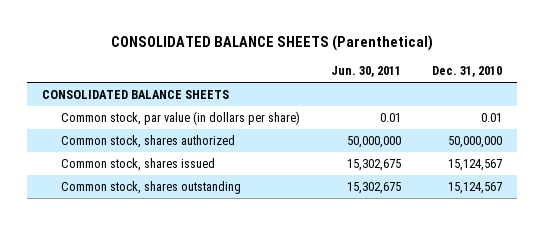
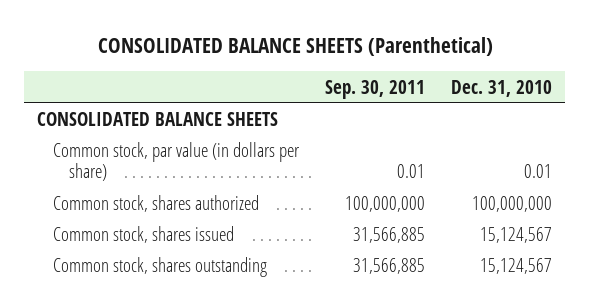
- | Jun. 30, 2011 | Dec. 31, 2010
+ | Sep. 30, 2011 | Dec. 31, 2010
- Common stock, shares authorized | 50,000,000 | 50,000,000
+ Common stock, shares authorized | 100,000,000 | 100,000,000

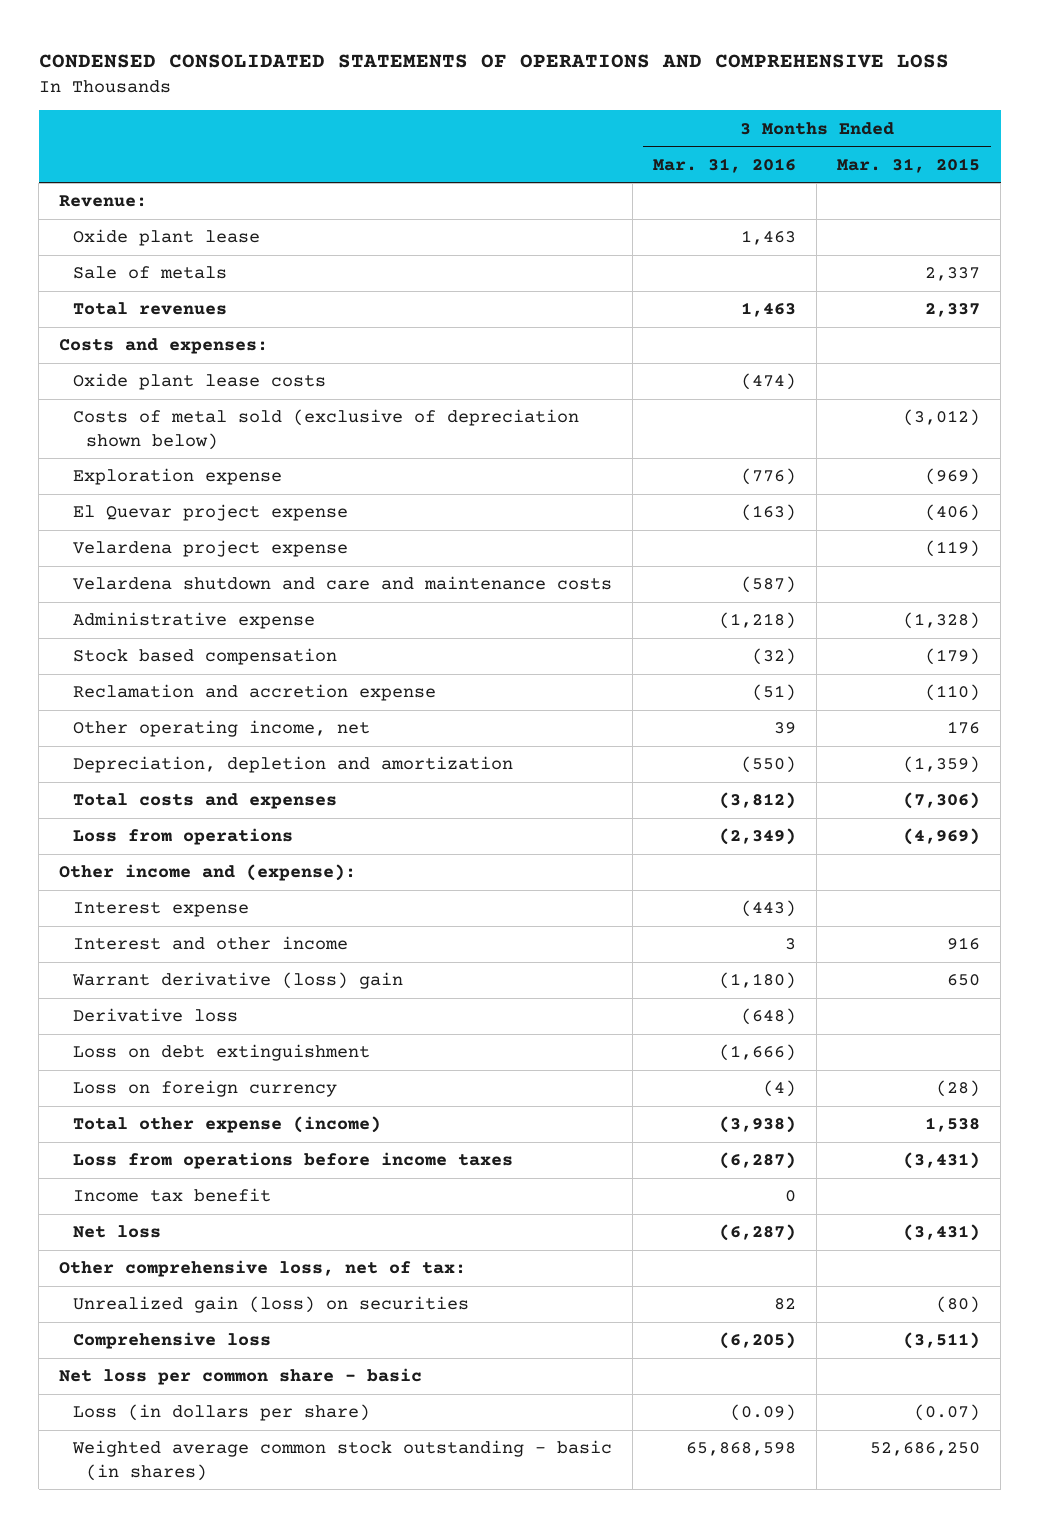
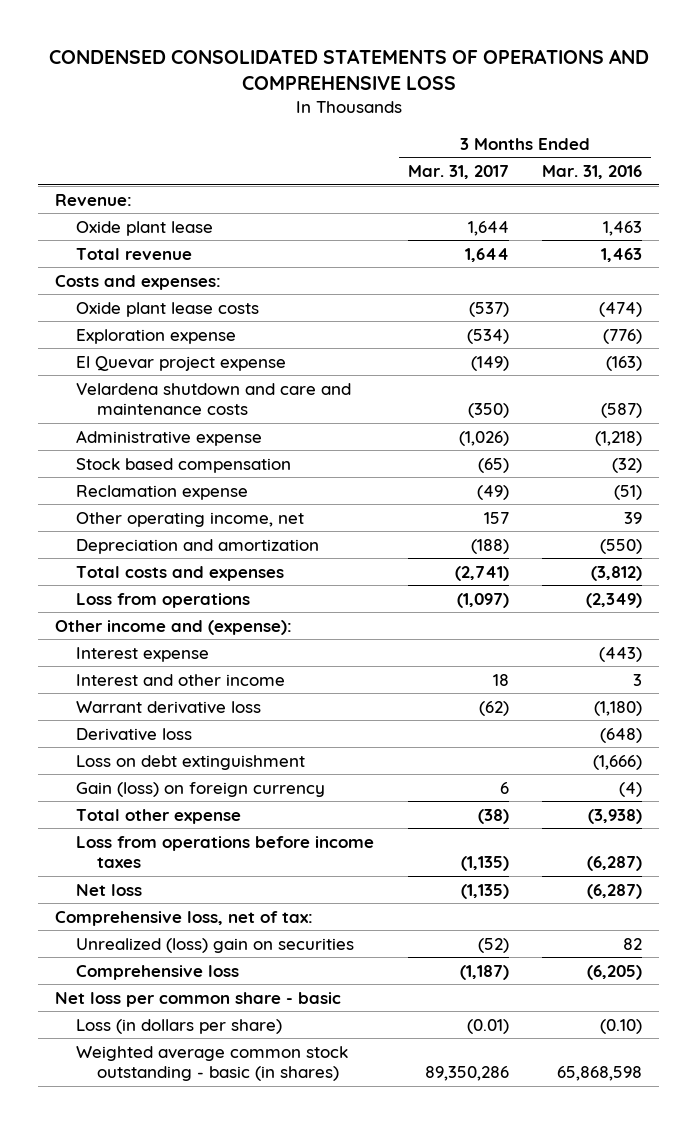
- | 3 Months Ended Mar. 31, 2016 | 3 Months Ended Mar. 31, 2015
+ | 3 Months Ended Mar. 31, 2017 | 3 Months Ended Mar. 31, 2016
- Sale of metals | | 2,337
- Total revenues | 1,463 | 2,337
+ Total revenue | 1,644 | 1,463
- Costs of metal sold (exclusive of depreciation shown below) | | (3,012)
- Velardena project expense | | (119)
- Reclamation and accretion expense | (51) | (110)
+ Reclamation expense | (49) | (51)
- Depreciation, depletion and amortization | (550) | (1,359)
+ Depreciation and amortization | (188) | (550)
- Warrant derivative (loss) gain | (1,180) | 650
+ Warrant derivative loss | (62) | (1,180)
- Loss on foreign currency | (4) | (28)
- Total other expense (income) | (3,938) | 1,538
+ Gain (loss) on foreign currency | 6 | (4)
+ Total other expense | (38) | (3,938)
- Income tax benefit | 0 |
- Other comprehensive loss, net of tax:
- Unrealized gain (loss) on securities | 82 | (80)
+ Comprehensive loss, net of tax:
+ Unrealized (loss) gain on securities | (52) | 82
- Loss (in dollars per share) | (0.09) | (0.07)
+ Loss (in dollars per share) | (0.01) | (0.10)

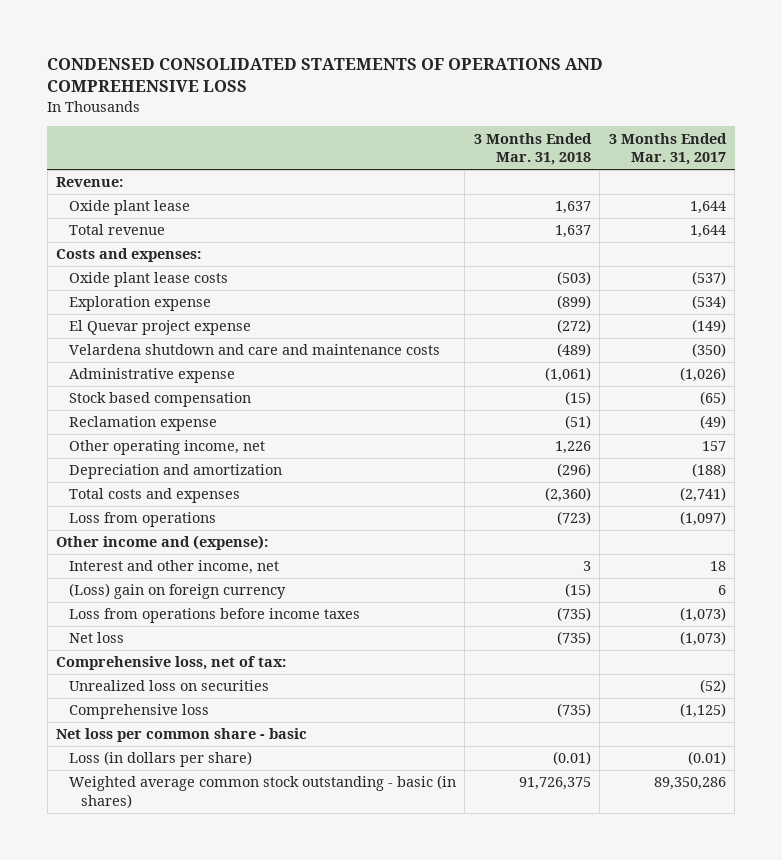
- | 3 Months Ended Mar. 31, 2017 | 3 Months Ended Mar. 31, 2016
+ | 3 Months Ended Mar. 31, 2018 | 3 Months Ended Mar. 31, 2017
- Interest expense | | (443)
- Interest and other income | 18 | 3
- Warrant derivative loss | (62) | (1,180)
- Derivative loss | | (648)
- Loss on debt extinguishment | | (1,666)
- Gain (loss) on foreign currency | 6 | (4)
- Total other expense | (38) | (3,938)
- Loss from operations before income taxes | (1,135) | (6,287)
- Net loss | (1,135) | (6,287)
+ Interest and other income, net | 3 | 18
+ (Loss) gain on foreign currency | (15) | 6
+ Loss from operations before income taxes | (735) | (1,073)
+ Net loss | (735) | (1,073)
- Unrealized (loss) gain on securities | (52) | 82
- Comprehensive loss | (1,187) | (6,205)
+ Unrealized loss on securities | | (52)
+ Comprehensive loss | (735) | (1,125)

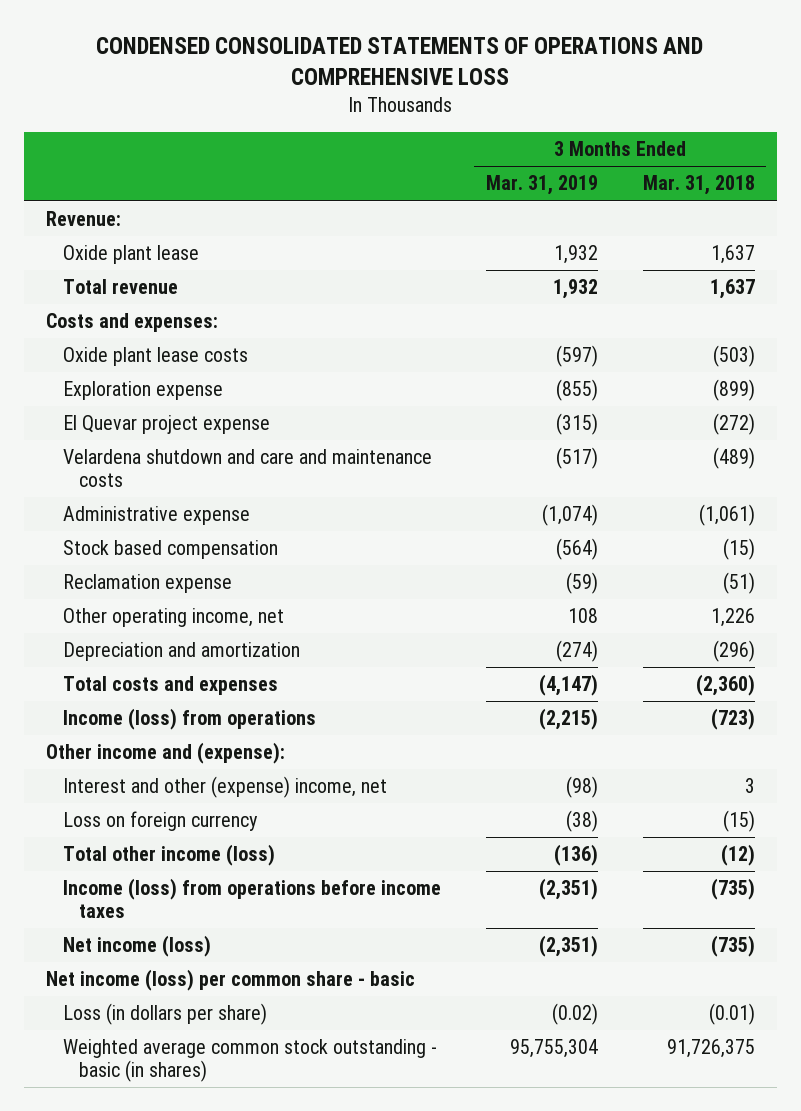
- | 3 Months Ended Mar. 31, 2018 | 3 Months Ended Mar. 31, 2017
+ | 3 Months Ended Mar. 31, 2019 | 3 Months Ended Mar. 31, 2018
- Loss from operations | (723) | (1,097)
+ Income (loss) from operations | (2,215) | (723)
- Interest and other income, net | 3 | 18
- (Loss) gain on foreign currency | (15) | 6
- Loss from operations before income taxes | (735) | (1,073)
- Net loss | (735) | (1,073)
- Comprehensive loss, net of tax:
- Unrealized loss on securities | | (52)
- Comprehensive loss | (735) | (1,125)
- Net loss per common share - basic
+ Interest and other (expense) income, net | (98) | 3
+ Loss on foreign currency | (38) | (15)
+ Total other income (loss) | (136) | (12)
+ Income (loss) from operations before income taxes | (2,351) | (735)
+ Net income (loss) | (2,351) | (735)
+ Net income (loss) per common share - basic

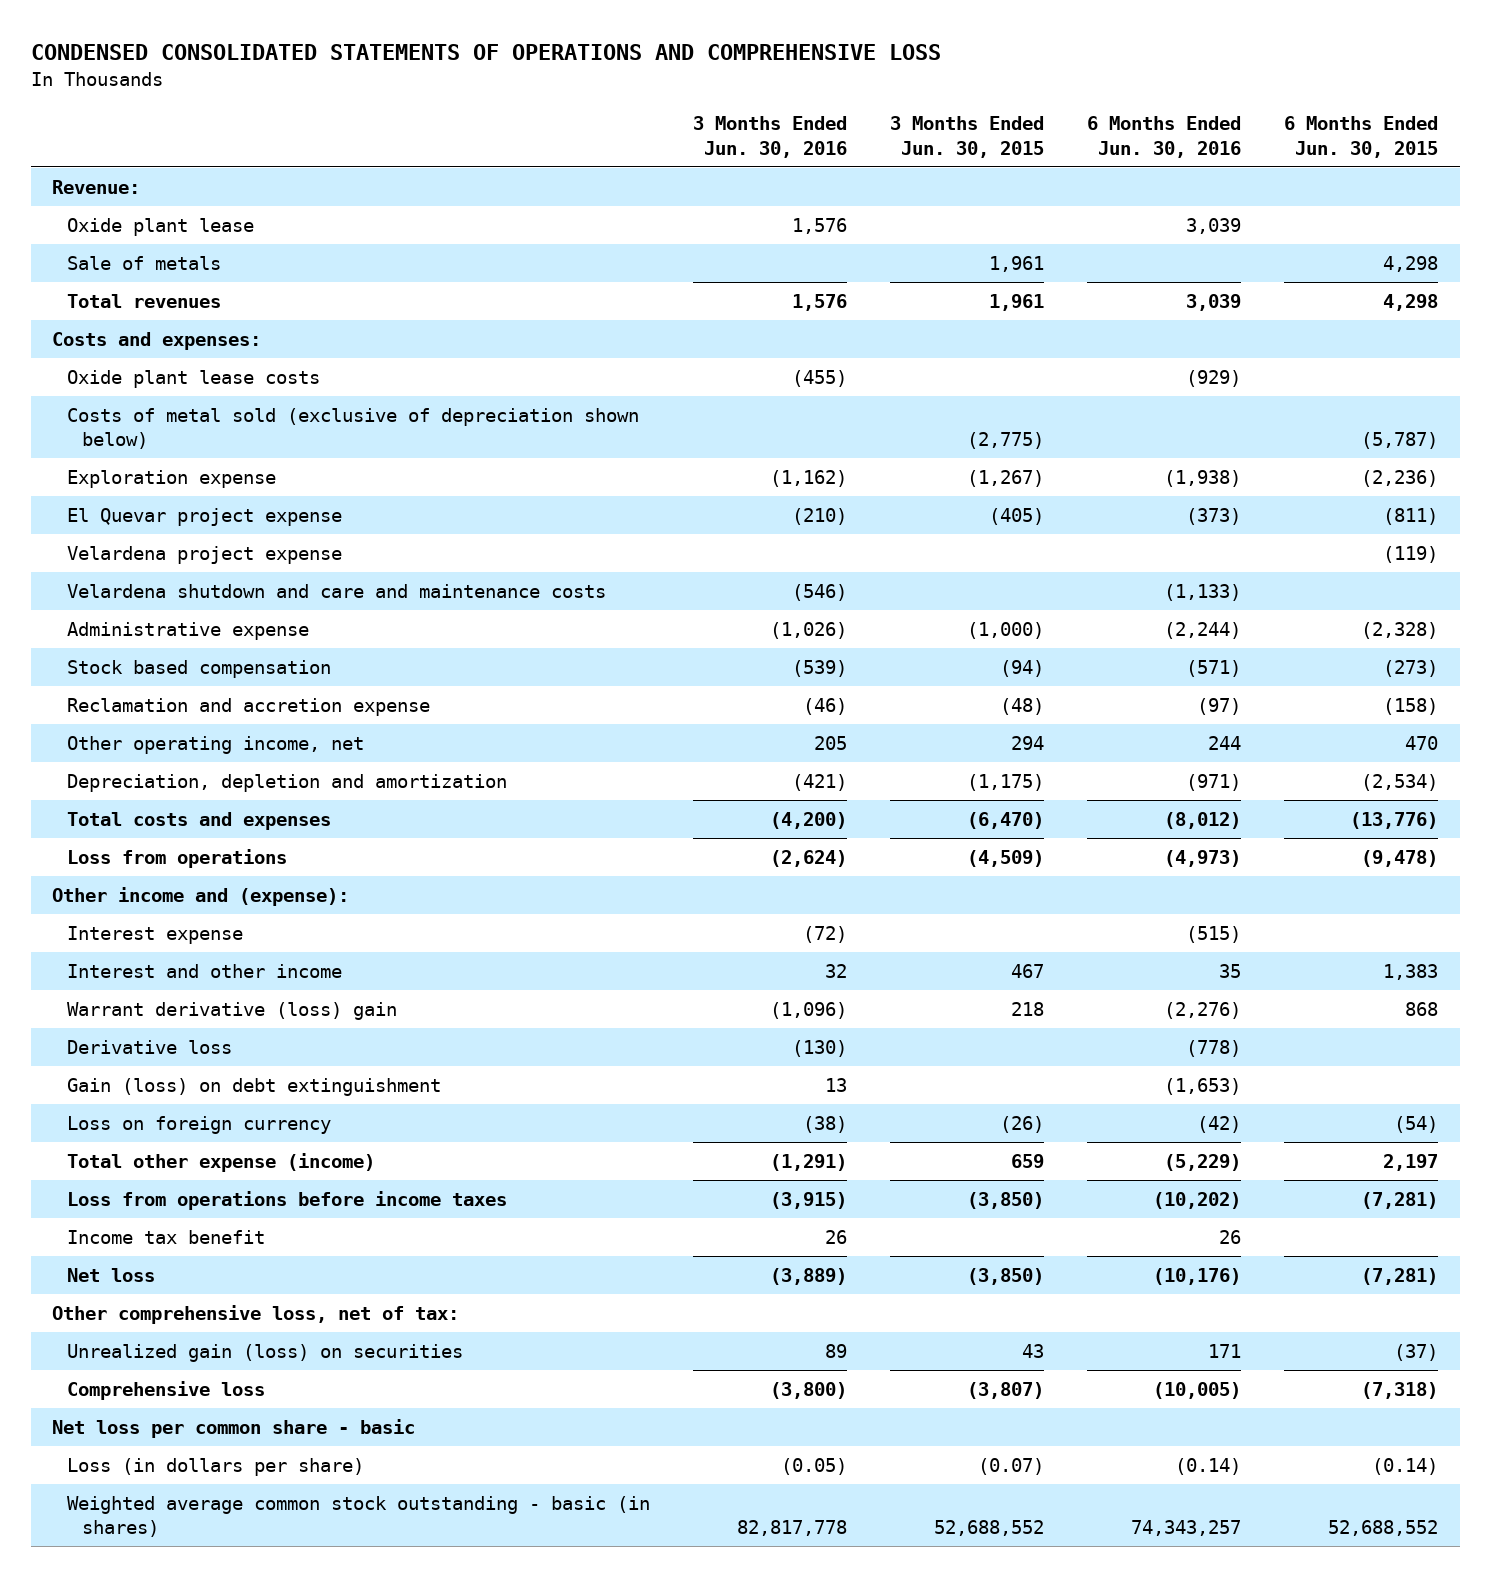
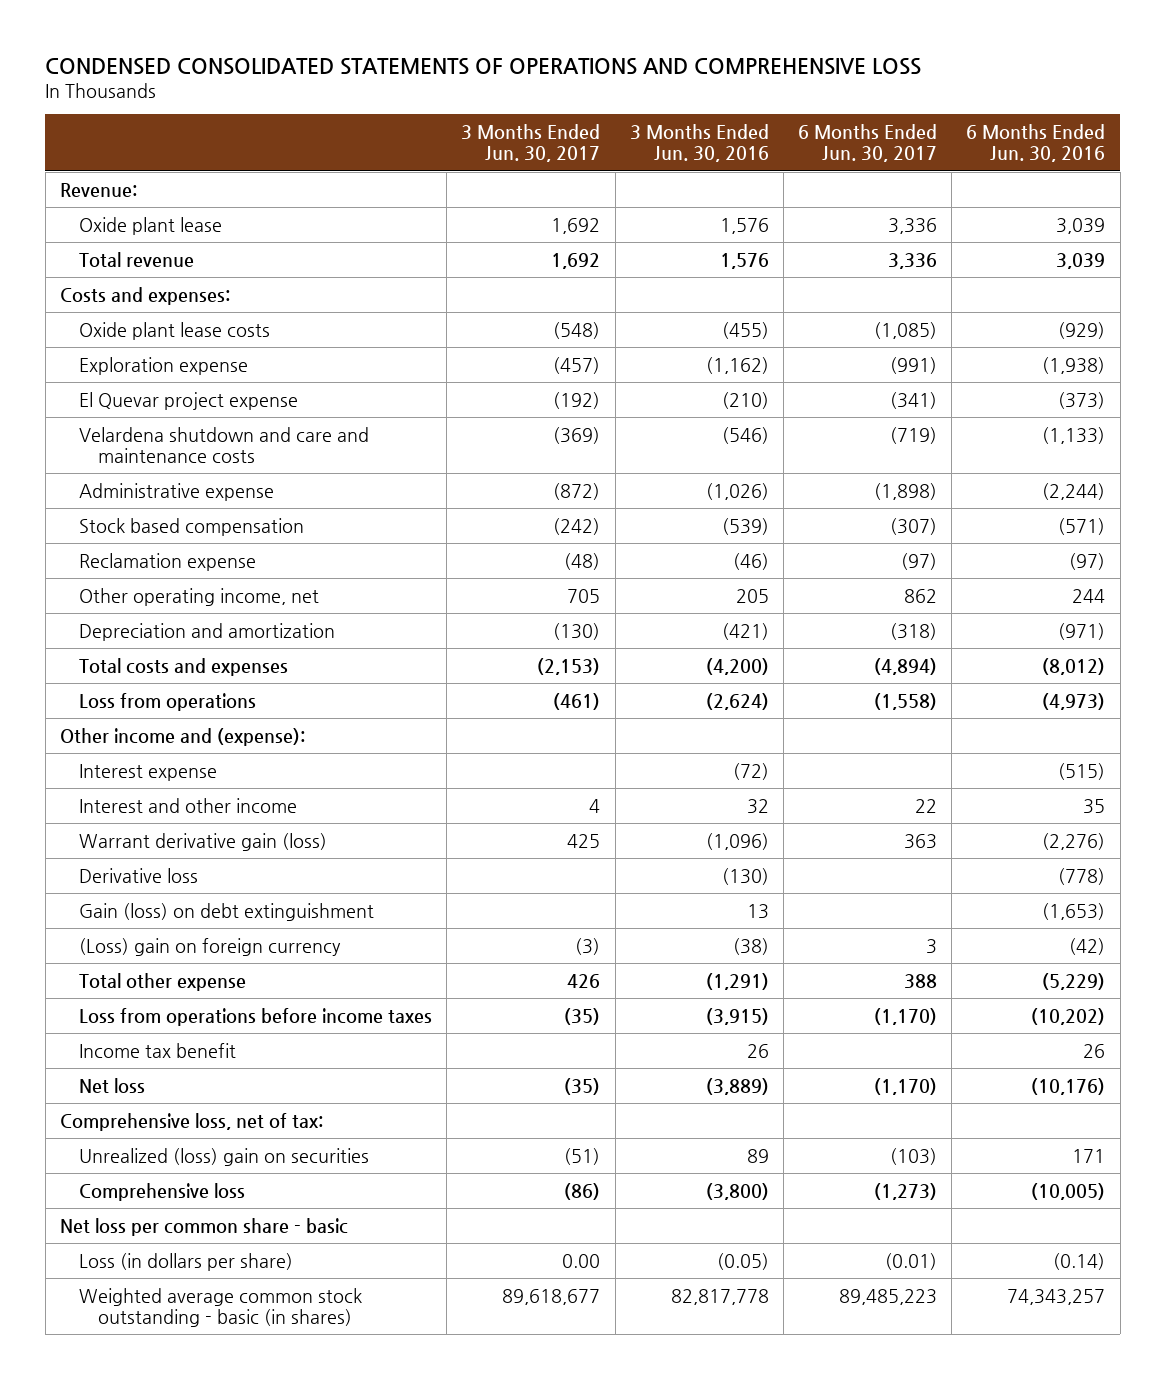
- | 3 Months Ended Jun. 30, 2016 | 3 Months Ended Jun. 30, 2015 | 6 Months Ended Jun. 30, 2016 | 6 Months Ended Jun. 30, 2015
+ | 3 Months Ended Jun. 30, 2017 | 3 Months Ended Jun. 30, 2016 | 6 Months Ended Jun. 30, 2017 | 6 Months Ended Jun. 30, 2016
- Sale of metals | | 1,961 | | 4,298
- Total revenues | 1,576 | 1,961 | 3,039 | 4,298
+ Total revenue | 1,692 | 1,576 | 3,336 | 3,039
- Costs of metal sold (exclusive of depreciation shown below) | | (2,775) | | (5,787)
- Velardena project expense | | | | (119)
- Reclamation and accretion expense | (46) | (48) | (97) | (158)
+ Reclamation expense | (48) | (46) | (97) | (97)
- Depreciation, depletion and amortization | (421) | (1,175) | (971) | (2,534)
+ Depreciation and amortization | (130) | (421) | (318) | (971)
- Warrant derivative (loss) gain | (1,096) | 218 | (2,276) | 868
+ Warrant derivative gain (loss) | 425 | (1,096) | 363 | (2,276)
- Loss on foreign currency | (38) | (26) | (42) | (54)
- Total other expense (income) | (1,291) | 659 | (5,229) | 2,197
+ (Loss) gain on foreign currency | (3) | (38) | 3 | (42)
+ Total other expense | 426 | (1,291) | 388 | (5,229)
- Other comprehensive loss, net of tax:
- Unrealized gain (loss) on securities | 89 | 43 | 171 | (37)
+ Comprehensive loss, net of tax:
+ Unrealized (loss) gain on securities | (51) | 89 | (103) | 171

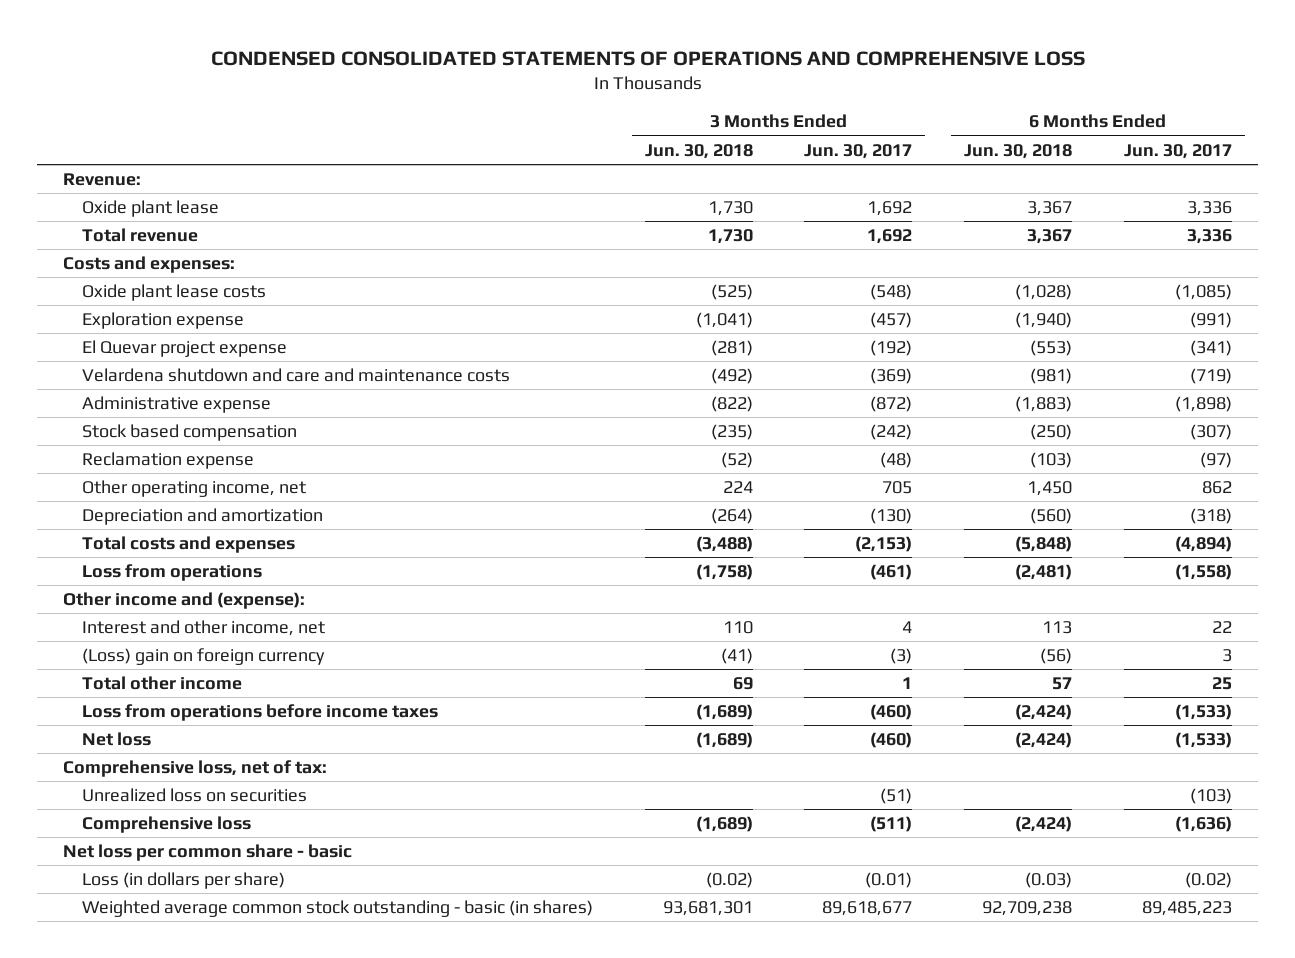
- | 3 Months Ended Jun. 30, 2017 | 3 Months Ended Jun. 30, 2016 | 6 Months Ended Jun. 30, 2017 | 6 Months Ended Jun. 30, 2016
+ | 3 Months Ended Jun. 30, 2018 | 3 Months Ended Jun. 30, 2017 | 6 Months Ended Jun. 30, 2018 | 6 Months Ended Jun. 30, 2017
- Interest expense | | (72) | | (515)
- Interest and other income | 4 | 32 | 22 | 35
- Warrant derivative gain (loss) | 425 | (1,096) | 363 | (2,276)
- Derivative loss | | (130) | | (778)
- Gain (loss) on debt extinguishment | | 13 | | (1,653)
+ Interest and other income, net | 110 | 4 | 113 | 22
- Total other expense | 426 | (1,291) | 388 | (5,229)
- Loss from operations before income taxes | (35) | (3,915) | (1,170) | (10,202)
- Income tax benefit | | 26 | | 26
- Net loss | (35) | (3,889) | (1,170) | (10,176)
+ Total other income | 69 | 1 | 57 | 25
+ Loss from operations before income taxes | (1,689) | (460) | (2,424) | (1,533)
+ Net loss | (1,689) | (460) | (2,424) | (1,533)
- Unrealized (loss) gain on securities | (51) | 89 | (103) | 171
- Comprehensive loss | (86) | (3,800) | (1,273) | (10,005)
+ Unrealized loss on securities | | (51) | | (103)
+ Comprehensive loss | (1,689) | (511) | (2,424) | (1,636)
- Loss (in dollars per share) | 0.00 | (0.05) | (0.01) | (0.14)
+ Loss (in dollars per share) | (0.02) | (0.01) | (0.03) | (0.02)

